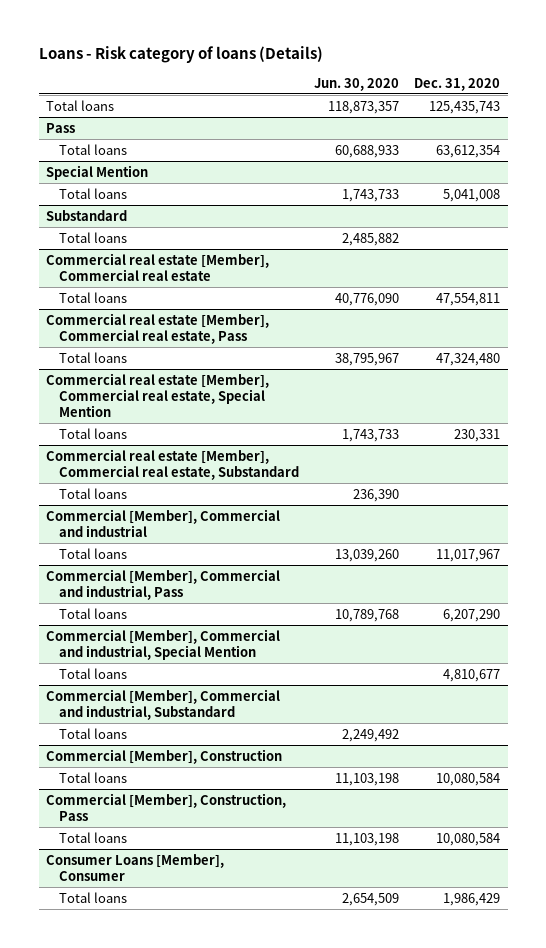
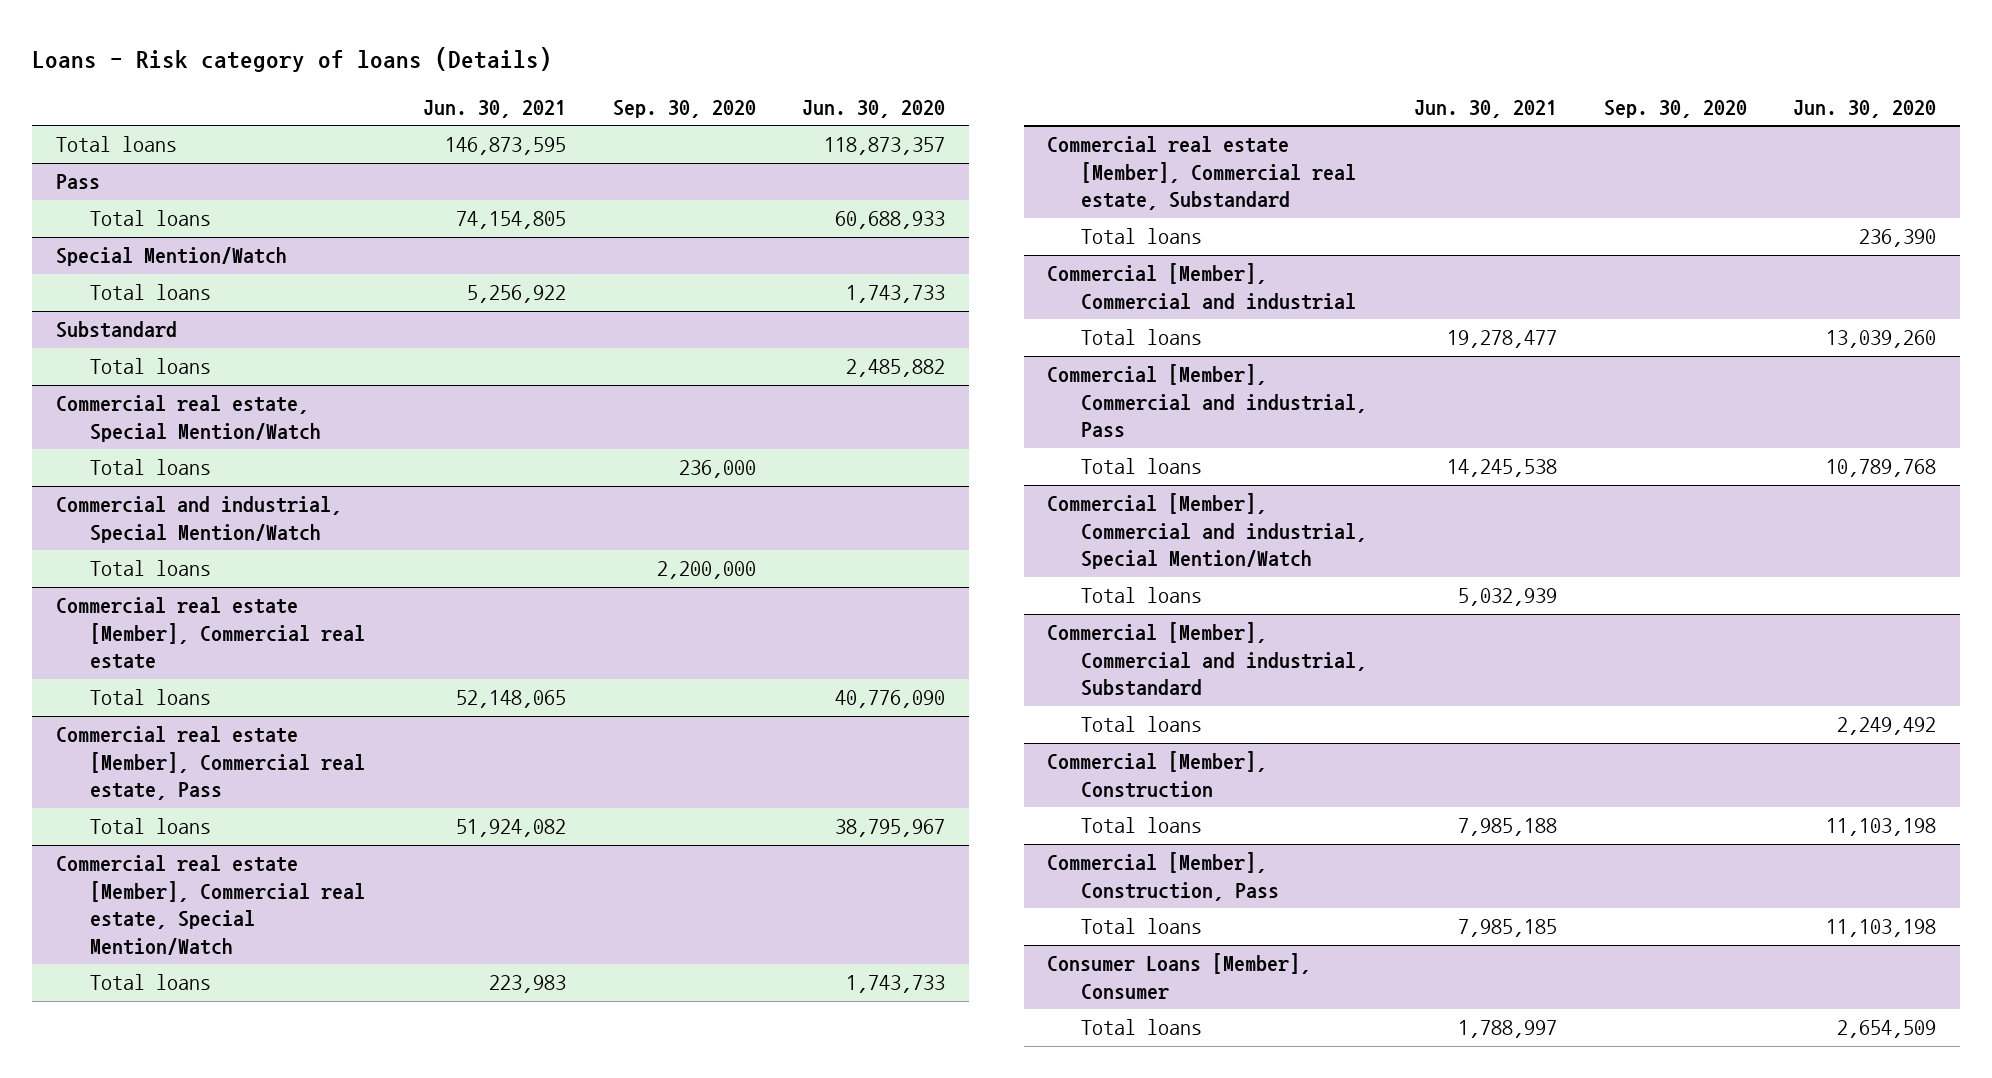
- | Jun. 30, 2020 | Dec. 31, 2020
+ | Jun. 30, 2021 | Sep. 30, 2020 | Jun. 30, 2020
- Special Mention
+ Special Mention/Watch
+ Commercial real estate, Special Mention/Watch
+ Total loans | | 236,000 |
+ Commercial and industrial, Special Mention/Watch
+ Total loans | | 2,200,000 |
- Commercial real estate [Member], Commercial real estate, Special Mention
+ Commercial real estate [Member], Commercial real estate, Special Mention/Watch
- Commercial [Member], Commercial and industrial, Special Mention
+ Commercial [Member], Commercial and industrial, Special Mention/Watch

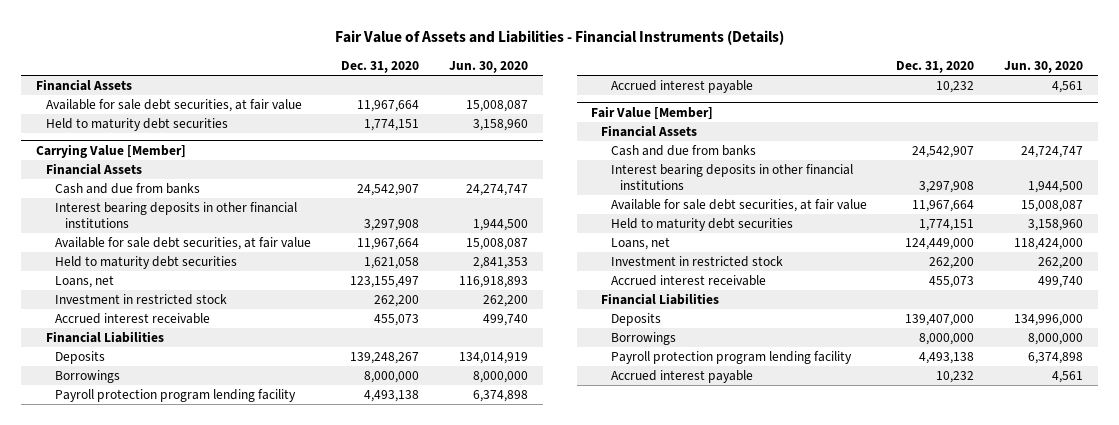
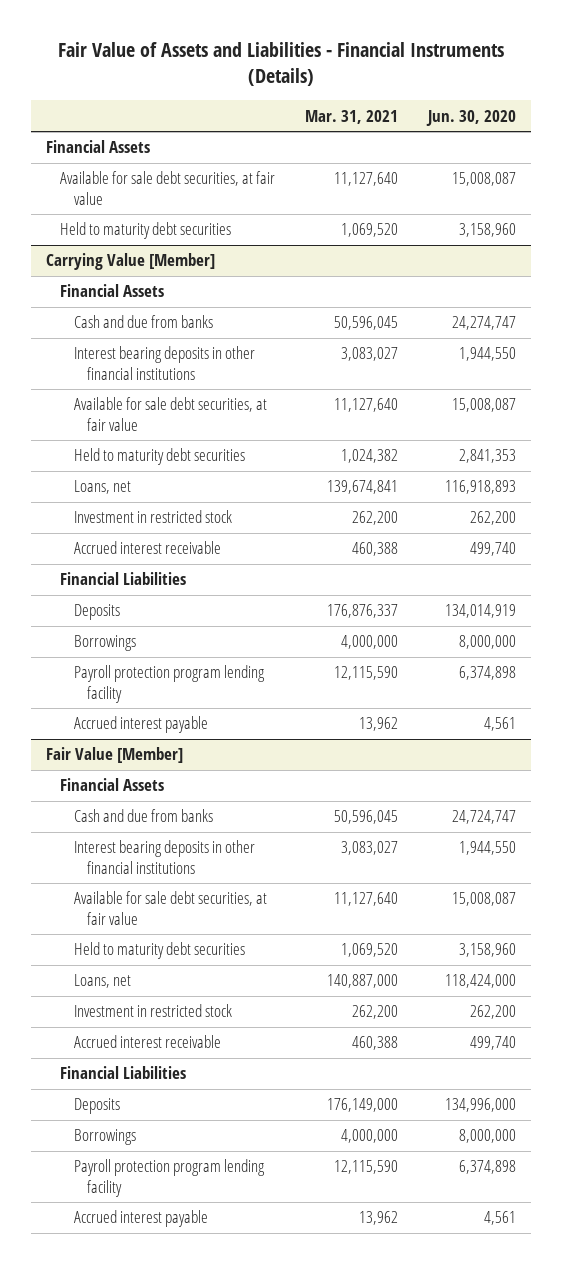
- | Dec. 31, 2020 | Jun. 30, 2020
+ | Mar. 31, 2021 | Jun. 30, 2020
@ Carrying Value [Member]
- Interest bearing deposits in other financial institutions | 3,297,908 | 1,944,500
+ Interest bearing deposits in other financial institutions | 3,083,027 | 1,944,550
@ Fair Value [Member]
- Interest bearing deposits in other financial institutions | 3,297,908 | 1,944,500
+ Interest bearing deposits in other financial institutions | 3,083,027 | 1,944,550

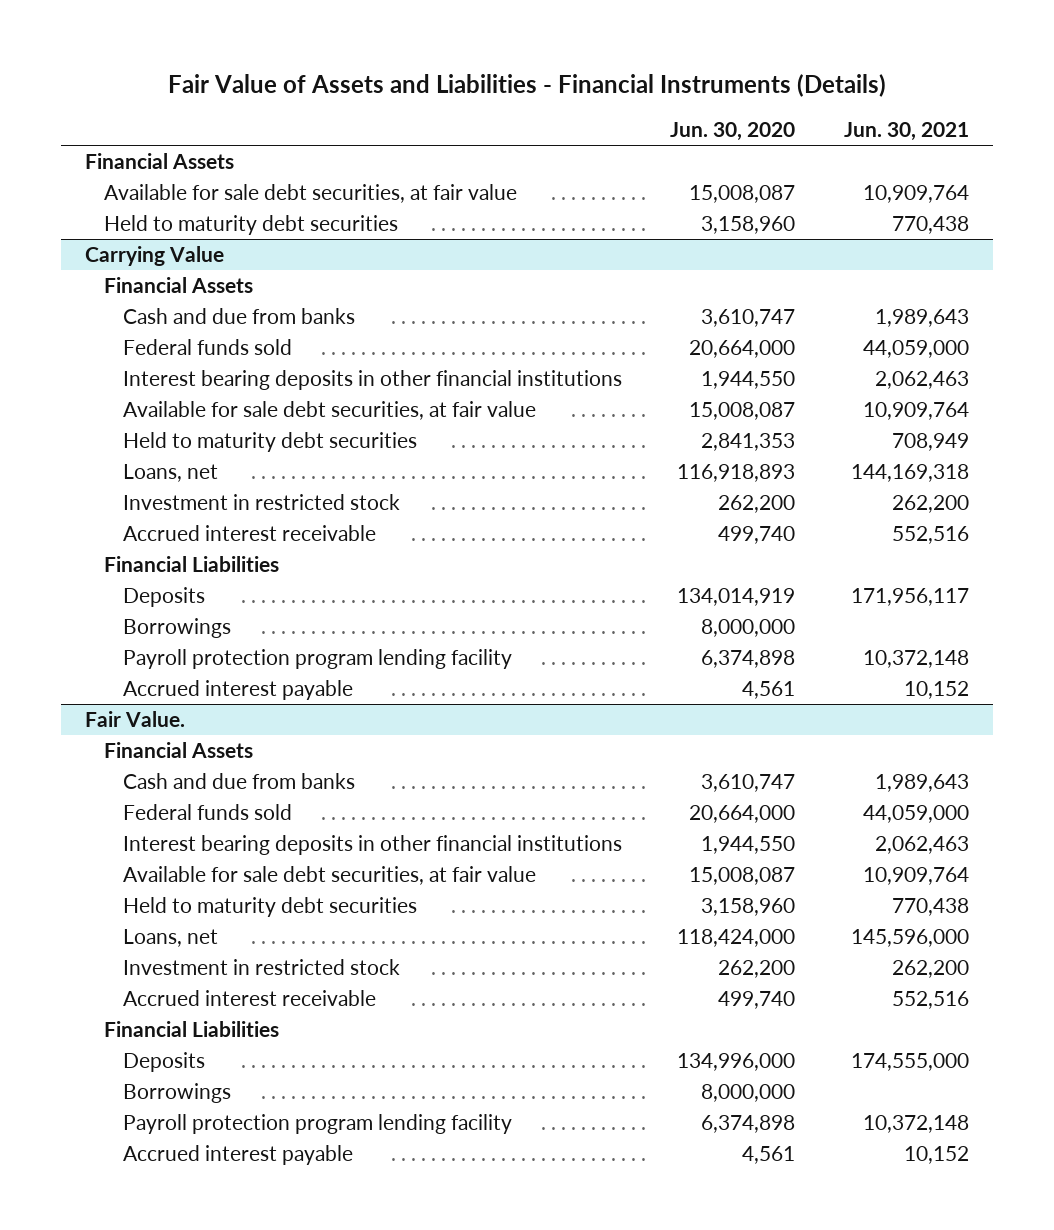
- | Mar. 31, 2021 | Jun. 30, 2020
+ | Jun. 30, 2020 | Jun. 30, 2021
- Carrying Value [Member]
+ Carrying Value
- Cash and due from banks | 50,596,045 | 24,274,747
+ Cash and due from banks | 3,610,747 | 1,989,643
+ Federal funds sold | 20,664,000 | 44,059,000
- Fair Value [Member]
+ Fair Value.
- Cash and due from banks | 50,596,045 | 24,724,747
+ Cash and due from banks | 3,610,747 | 1,989,643
+ Federal funds sold | 20,664,000 | 44,059,000

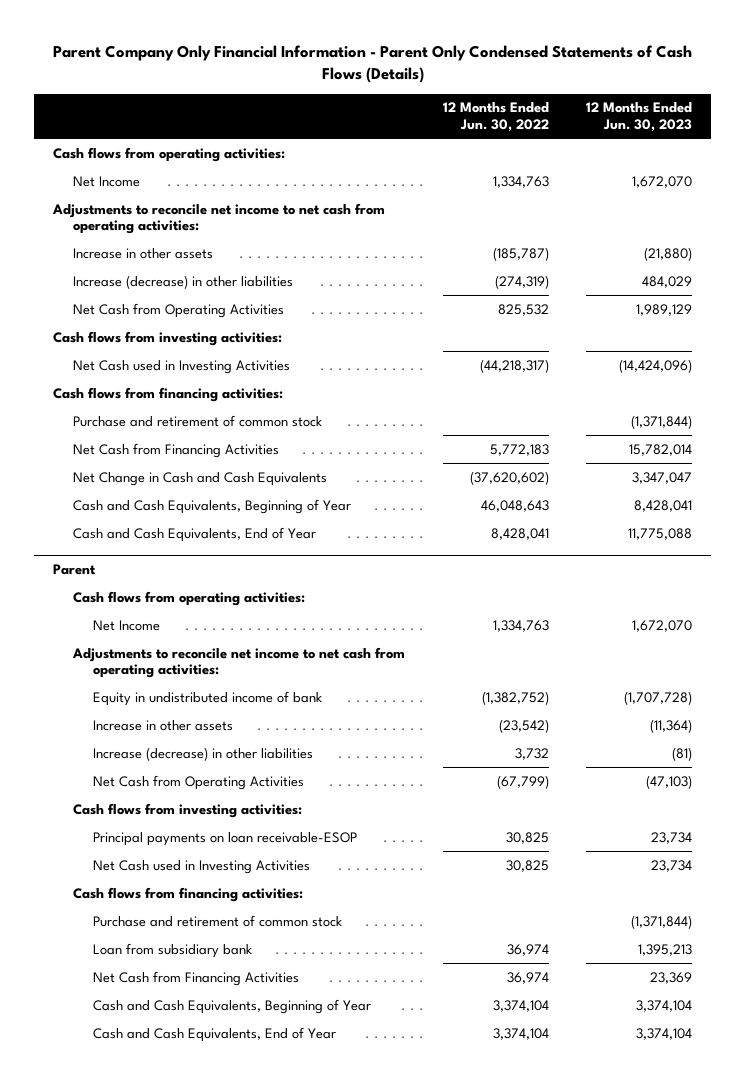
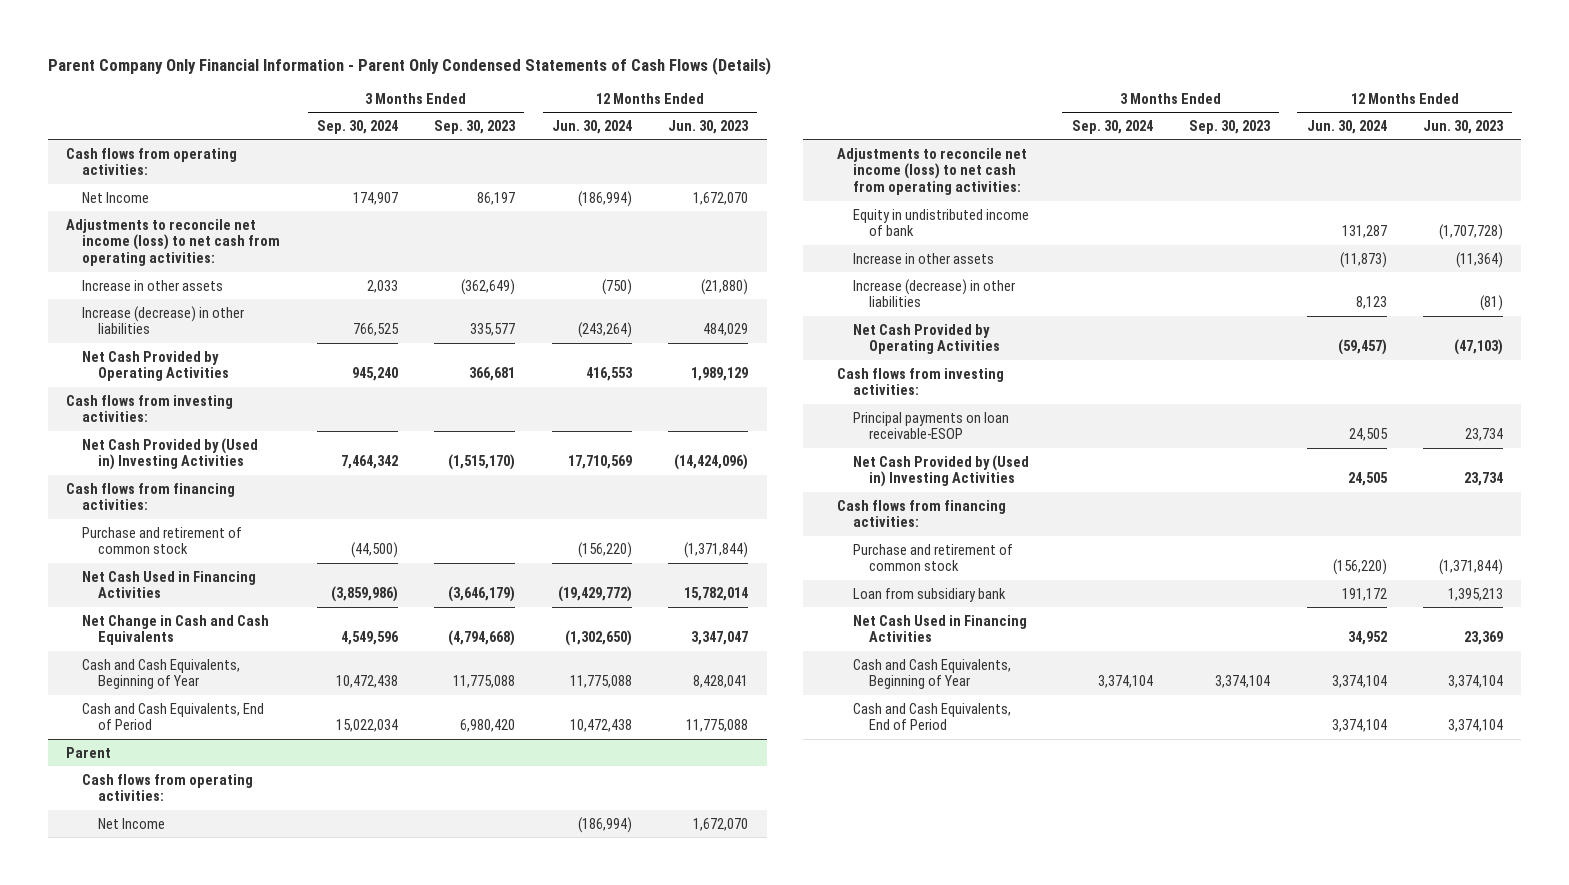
- | 12 Months Ended Jun. 30, 2022 | 12 Months Ended Jun. 30, 2023
+ | 3 Months Ended Sep. 30, 2024 | 3 Months Ended Sep. 30, 2023 | 12 Months Ended Jun. 30, 2024 | 12 Months Ended Jun. 30, 2023
- Adjustments to reconcile net income to net cash from operating activities:
+ Adjustments to reconcile net income (loss) to net cash from operating activities:
- Net Cash from Operating Activities | 825,532 | 1,989,129
+ Net Cash Provided by Operating Activities | 945,240 | 366,681 | 416,553 | 1,989,129
- Net Cash used in Investing Activities | (44,218,317) | (14,424,096)
+ Net Cash Provided by (Used in) Investing Activities | 7,464,342 | (1,515,170) | 17,710,569 | (14,424,096)
- Net Cash from Financing Activities | 5,772,183 | 15,782,014
+ Net Cash Used in Financing Activities | (3,859,986) | (3,646,179) | (19,429,772) | 15,782,014
- Cash and Cash Equivalents, End of Year | 8,428,041 | 11,775,088
+ Cash and Cash Equivalents, End of Period | 15,022,034 | 6,980,420 | 10,472,438 | 11,775,088
@ Parent
- Adjustments to reconcile net income to net cash from operating activities:
+ Adjustments to reconcile net income (loss) to net cash from operating activities:
- Net Cash from Operating Activities | (67,799) | (47,103)
+ Net Cash Provided by Operating Activities | | | (59,457) | (47,103)
- Net Cash used in Investing Activities | 30,825 | 23,734
+ Net Cash Provided by (Used in) Investing Activities | | | 24,505 | 23,734
- Net Cash from Financing Activities | 36,974 | 23,369
+ Net Cash Used in Financing Activities | | | 34,952 | 23,369
- Cash and Cash Equivalents, End of Year | 3,374,104 | 3,374,104
+ Cash and Cash Equivalents, End of Period | | | 3,374,104 | 3,374,104

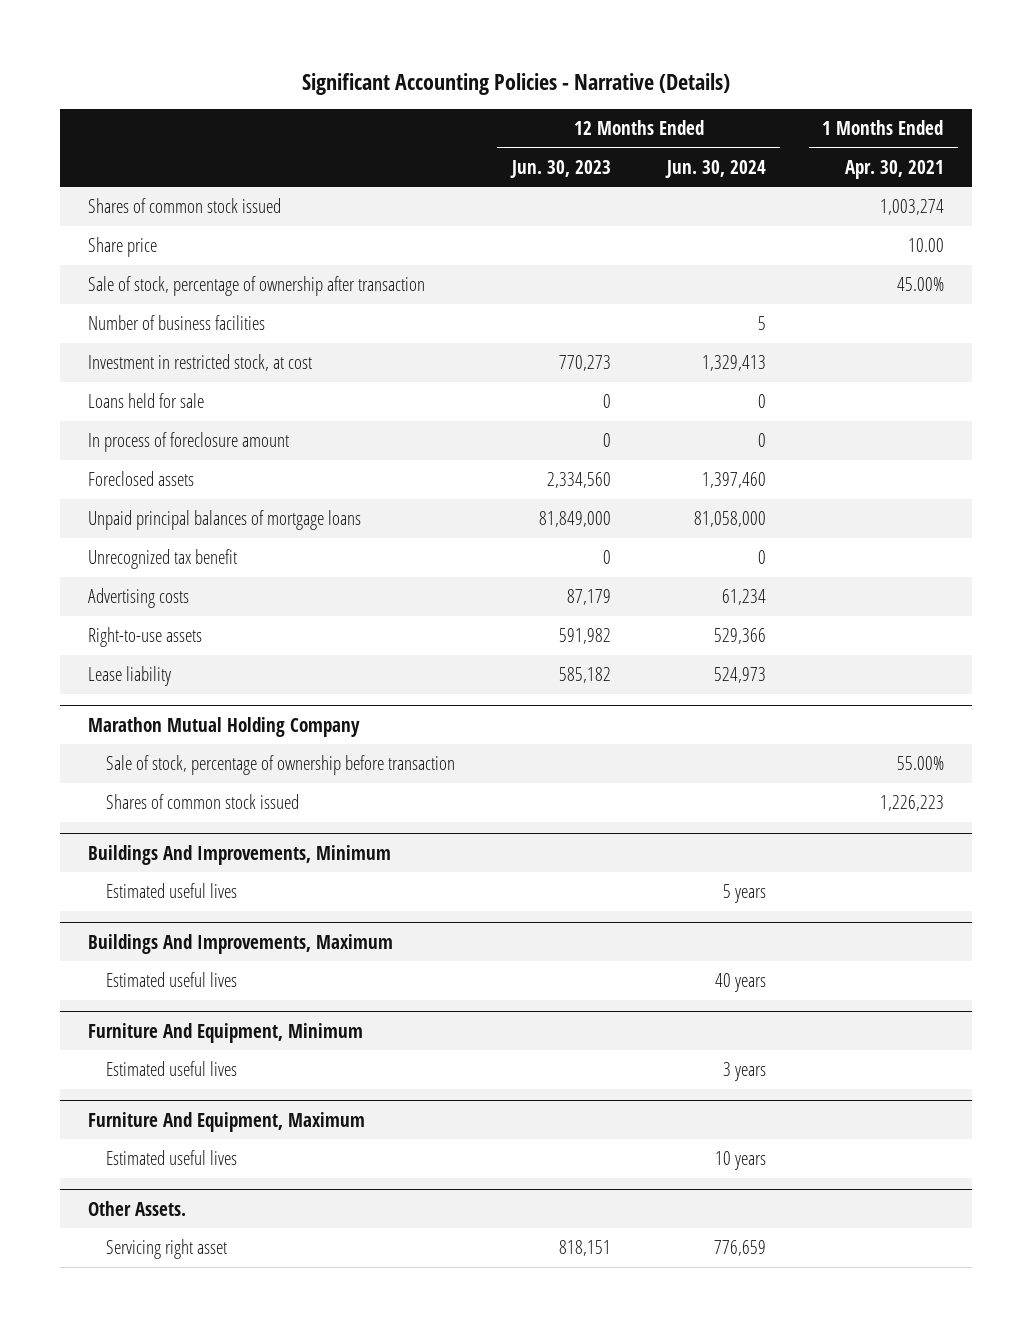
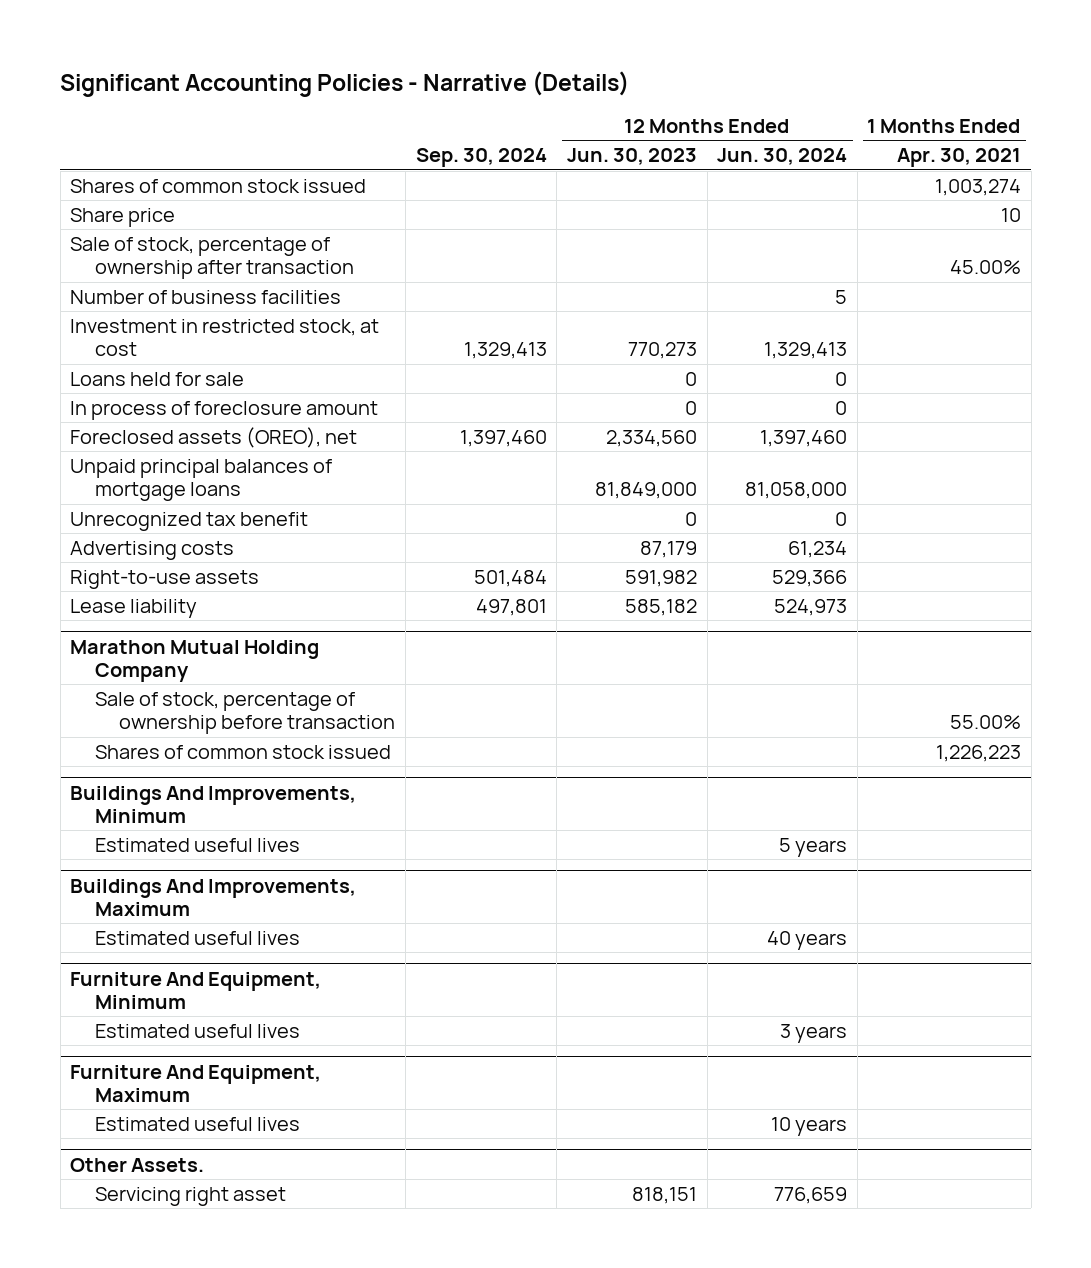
- | 12 Months Ended Jun. 30, 2023 | 12 Months Ended Jun. 30, 2024 | 1 Months Ended Apr. 30, 2021
+ | Sep. 30, 2024 | 12 Months Ended Jun. 30, 2023 | 12 Months Ended Jun. 30, 2024 | 1 Months Ended Apr. 30, 2021
- Share price | | | 10.00
+ Share price | | | | 10
- Foreclosed assets | 2,334,560 | 1,397,460 |
+ Foreclosed assets (OREO), net | 1,397,460 | 2,334,560 | 1,397,460 |

